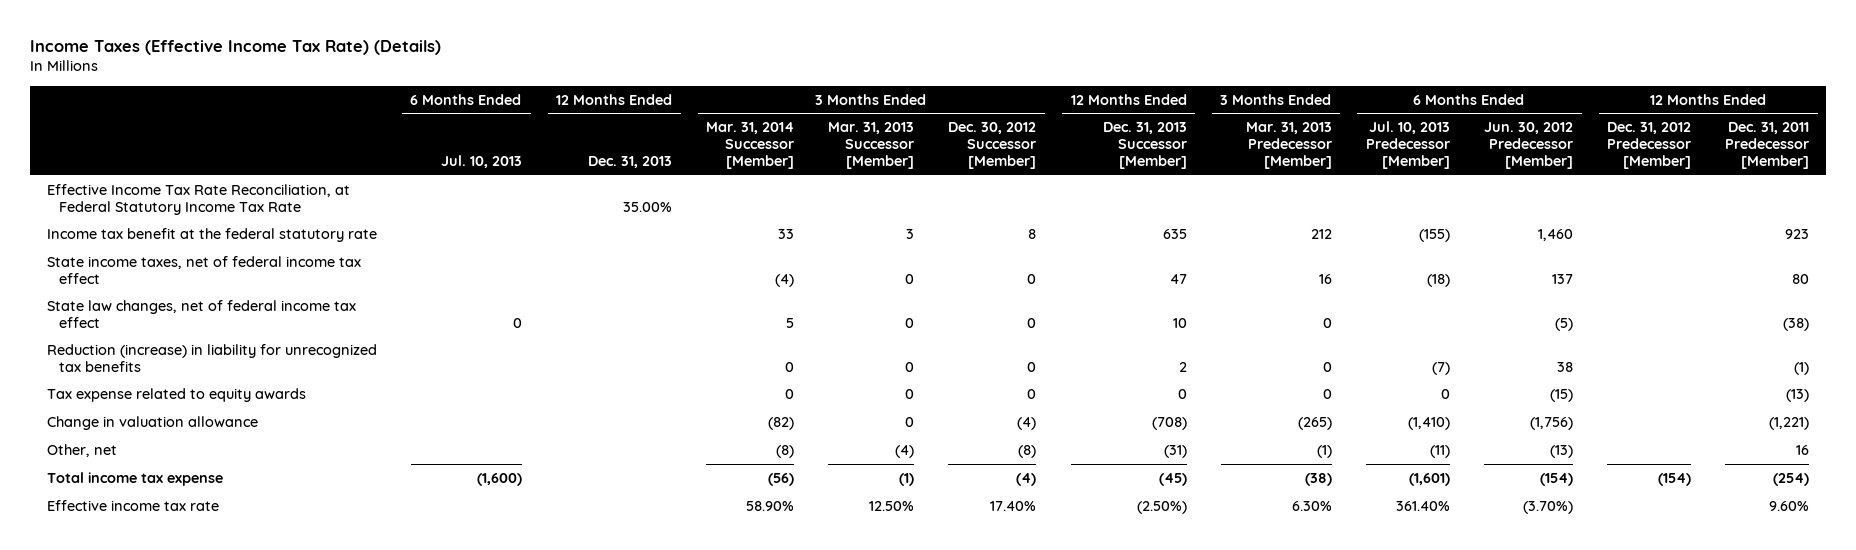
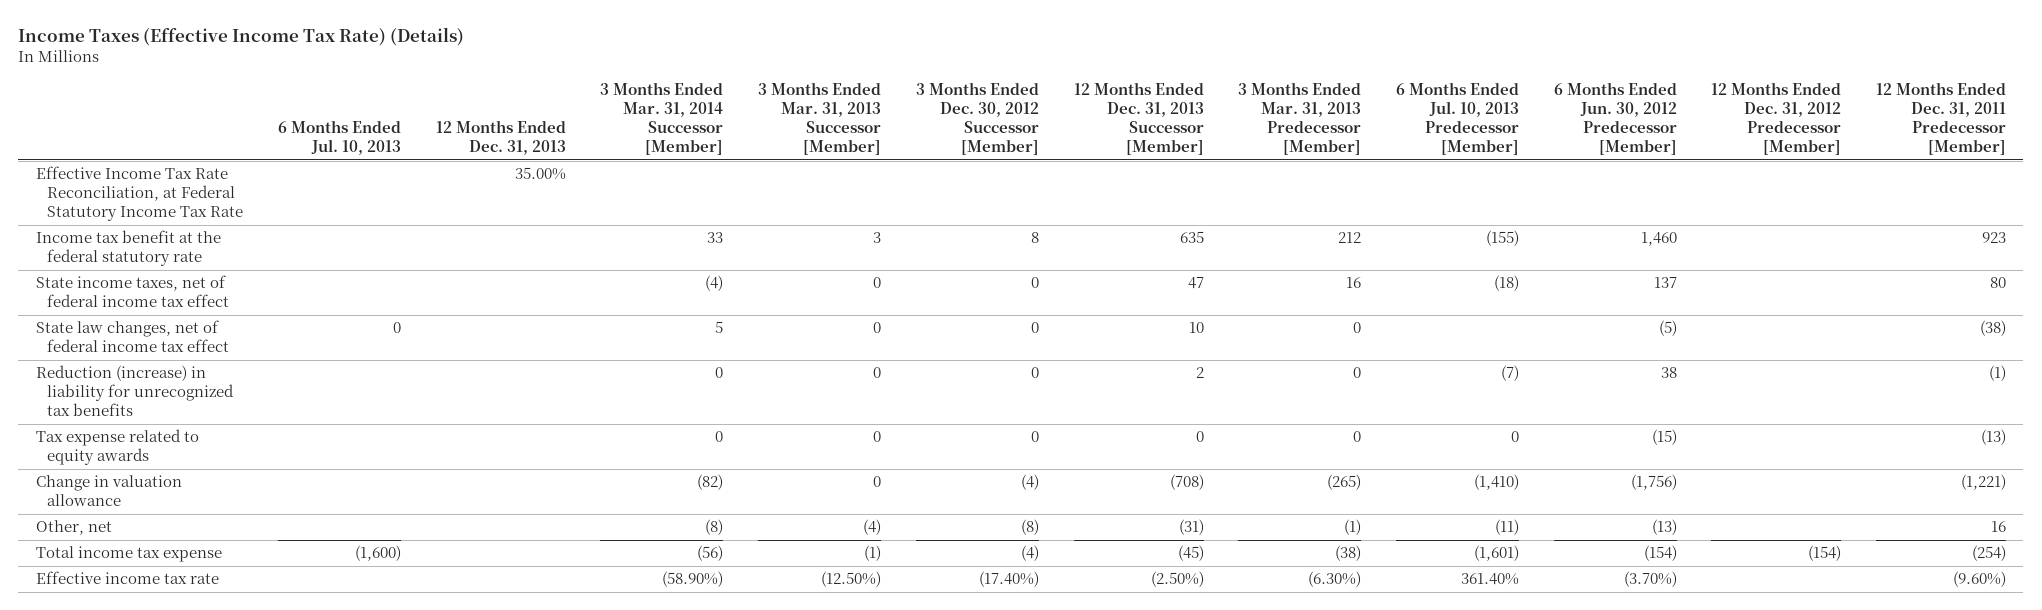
- Effective income tax rate | | | 58.90% | 12.50% | 17.40% | (2.50%) | 6.30% | 361.40% | (3.70%) | | 9.60%
+ Effective income tax rate | | | (58.90%) | (12.50%) | (17.40%) | (2.50%) | (6.30%) | 361.40% | (3.70%) | | (9.60%)

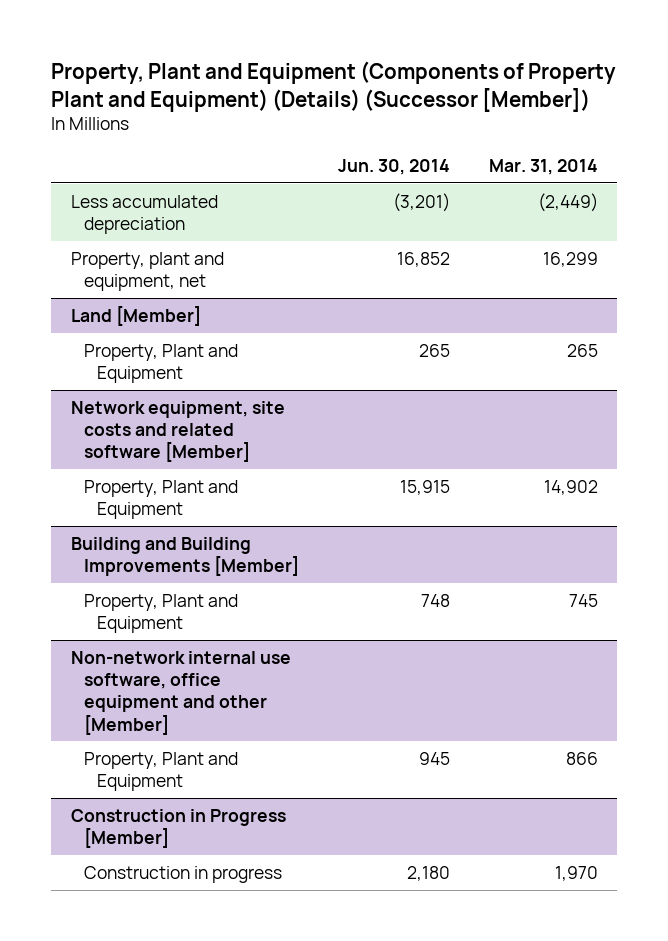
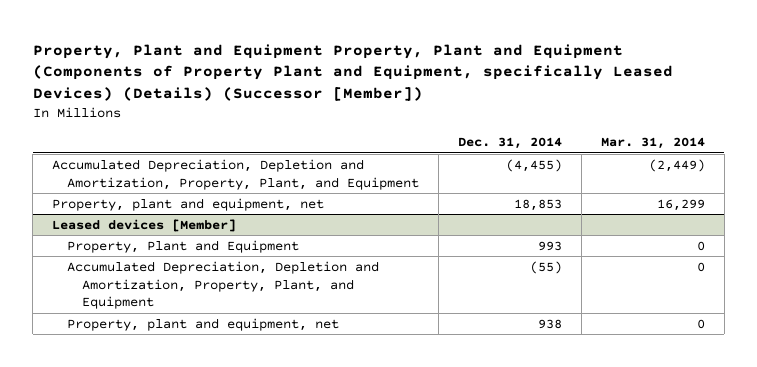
- Property, Plant and Equipment (Components of Property Plant and Equipment) (Details) (Successor [Member])
+ Property, Plant and Equipment Property, Plant and Equipment (Components of Property Plant and Equipment, specifically Leased Devices) (Details) (Successor [Member])
- | Jun. 30, 2014 | Mar. 31, 2014
+ | Dec. 31, 2014 | Mar. 31, 2014
- Less accumulated depreciation | (3,201) | (2,449)
+ Accumulated Depreciation, Depletion and Amortization, Property, Plant, and Equipment | (4,455) | (2,449)
- Land [Member]
- Property, Plant and Equipment | 265 | 265
- Network equipment, site costs and related software [Member]
- Property, Plant and Equipment | 15,915 | 14,902
- Building and Building Improvements [Member]
- Property, Plant and Equipment | 748 | 745
- Non-network internal use software, office equipment and other [Member]
- Property, Plant and Equipment | 945 | 866
- Construction in Progress [Member]
- Construction in progress | 2,180 | 1,970
+ Leased devices [Member]
+ Property, Plant and Equipment | 993 | 0
+ Accumulated Depreciation, Depletion and Amortization, Property, Plant, and Equipment | (55) | 0
+ Property, plant and equipment, net | 938 | 0

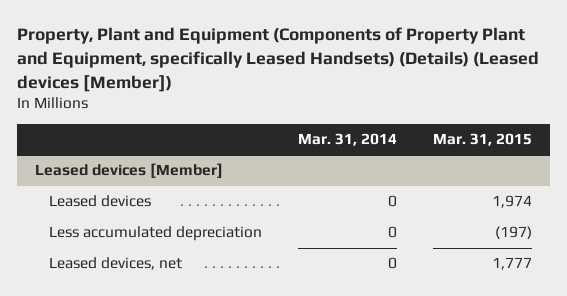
- Property, Plant and Equipment Property, Plant and Equipment (Components of Property Plant and Equipment, specifically Leased Devices) (Details) (Successor [Member])
+ Property, Plant and Equipment (Components of Property Plant and Equipment, specifically Leased Handsets) (Details) (Leased devices [Member])
- | Dec. 31, 2014 | Mar. 31, 2014
+ | Mar. 31, 2014 | Mar. 31, 2015
- Accumulated Depreciation, Depletion and Amortization, Property, Plant, and Equipment | (4,455) | (2,449)
- Property, plant and equipment, net | 18,853 | 16,299
@ Leased devices [Member]
- Property, Plant and Equipment | 993 | 0
- Accumulated Depreciation, Depletion and Amortization, Property, Plant, and Equipment | (55) | 0
- Property, plant and equipment, net | 938 | 0
+ Leased devices | 0 | 1,974
+ Less accumulated depreciation | 0 | (197)
+ Leased devices, net | 0 | 1,777

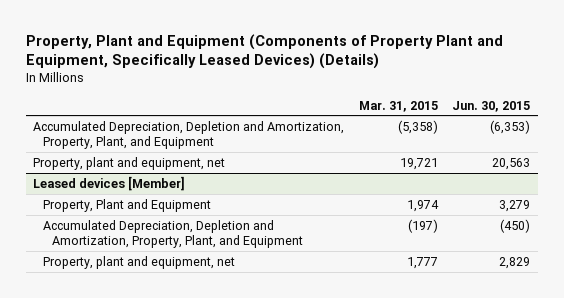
- Property, Plant and Equipment (Components of Property Plant and Equipment, specifically Leased Handsets) (Details) (Leased devices [Member])
+ Property, Plant and Equipment (Components of Property Plant and Equipment, Specifically Leased Devices) (Details)
- | Mar. 31, 2014 | Mar. 31, 2015
+ | Mar. 31, 2015 | Jun. 30, 2015
+ Accumulated Depreciation, Depletion and Amortization, Property, Plant, and Equipment | (5,358) | (6,353)
+ Property, plant and equipment, net | 19,721 | 20,563
@ Leased devices [Member]
- Leased devices | 0 | 1,974
- Less accumulated depreciation | 0 | (197)
- Leased devices, net | 0 | 1,777
+ Property, Plant and Equipment | 1,974 | 3,279
+ Accumulated Depreciation, Depletion and Amortization, Property, Plant, and Equipment | (197) | (450)
+ Property, plant and equipment, net | 1,777 | 2,829

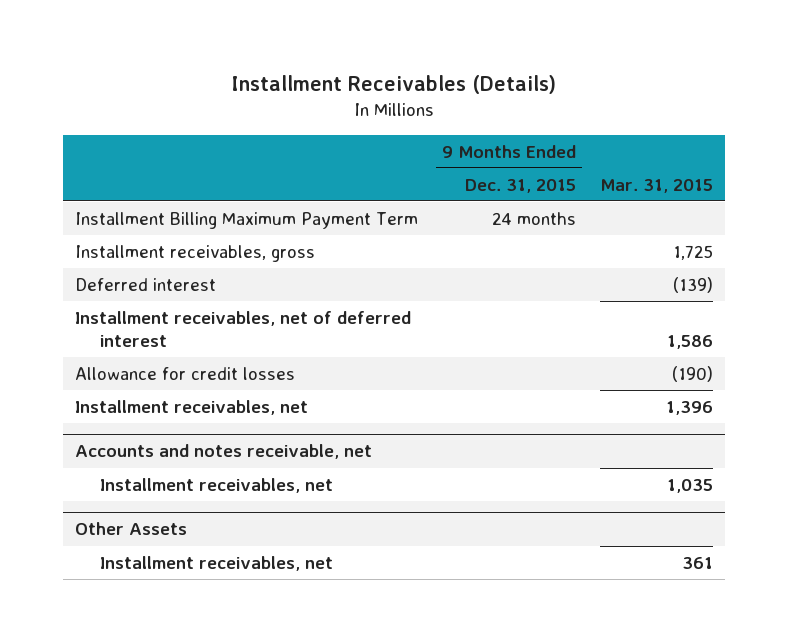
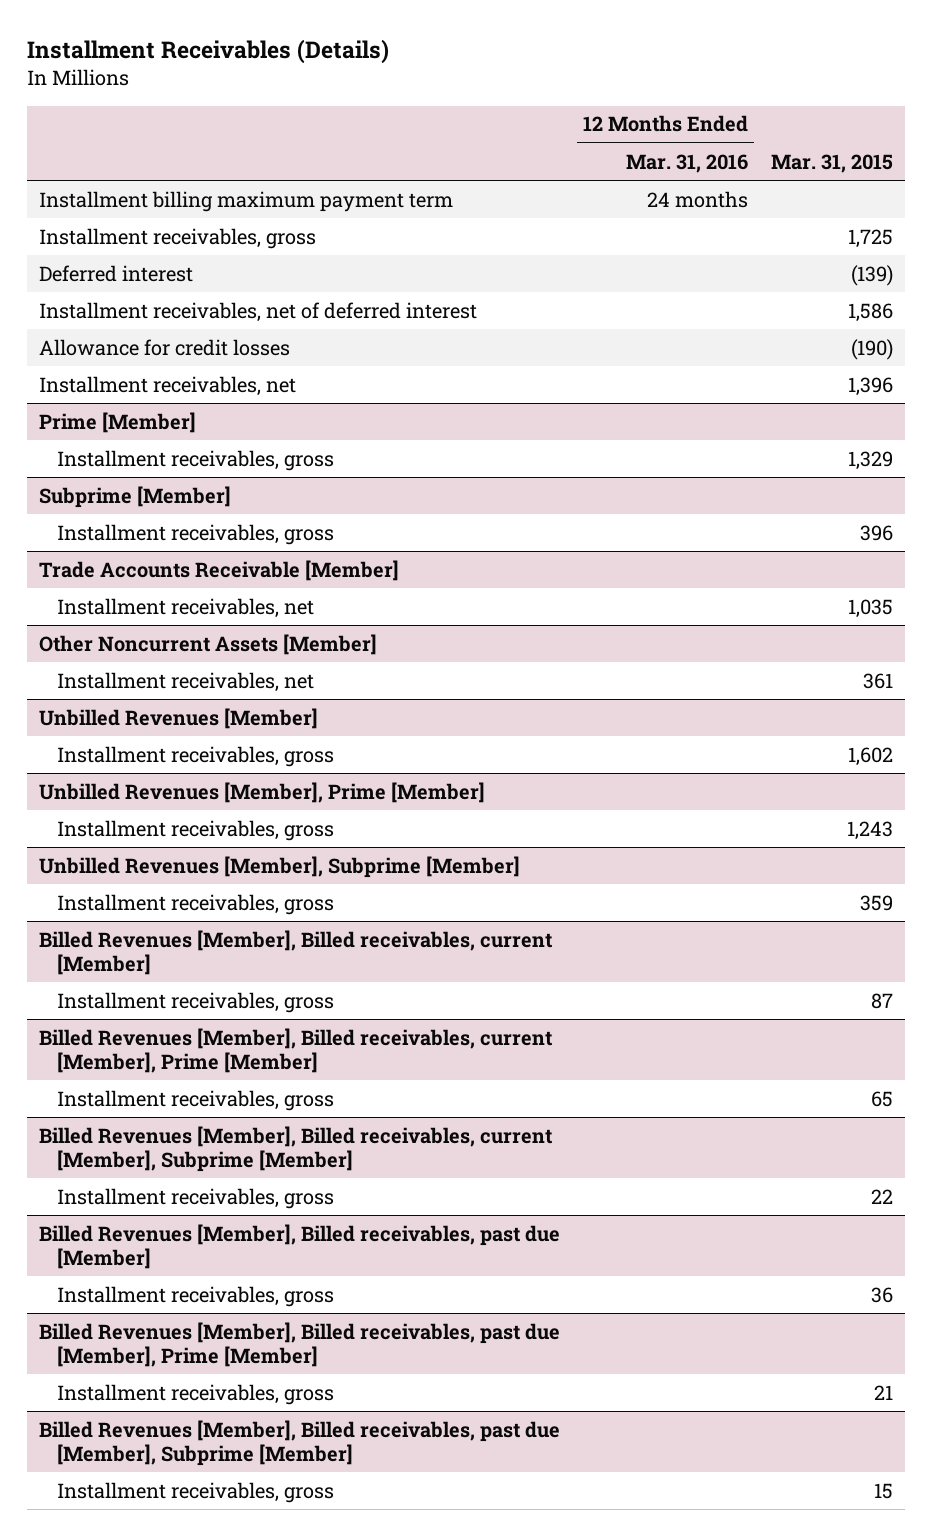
- | 9 Months Ended Dec. 31, 2015 | Mar. 31, 2015
+ | 12 Months Ended Mar. 31, 2016 | Mar. 31, 2015
- Installment Billing Maximum Payment Term | 24 months |
+ Installment billing maximum payment term | 24 months |
- Accounts and notes receivable, net
+ Prime [Member]
+ Installment receivables, gross | | 1,329
+ Subprime [Member]
+ Installment receivables, gross | | 396
+ Trade Accounts Receivable [Member]
- Other Assets
+ Other Noncurrent Assets [Member]
+ Unbilled Revenues [Member]
+ Installment receivables, gross | | 1,602
+ Unbilled Revenues [Member], Prime [Member]
+ Installment receivables, gross | | 1,243
+ Unbilled Revenues [Member], Subprime [Member]
+ Installment receivables, gross | | 359
+ Billed Revenues [Member], Billed receivables, current [Member]
+ Installment receivables, gross | | 87
+ Billed Revenues [Member], Billed receivables, current [Member], Prime [Member]
+ Installment receivables, gross | | 65
+ Billed Revenues [Member], Billed receivables, current [Member], Subprime [Member]
+ Installment receivables, gross | | 22
+ Billed Revenues [Member], Billed receivables, past due [Member]
+ Installment receivables, gross | | 36
+ Billed Revenues [Member], Billed receivables, past due [Member], Prime [Member]
+ Installment receivables, gross | | 21
+ Billed Revenues [Member], Billed receivables, past due [Member], Subprime [Member]
+ Installment receivables, gross | | 15

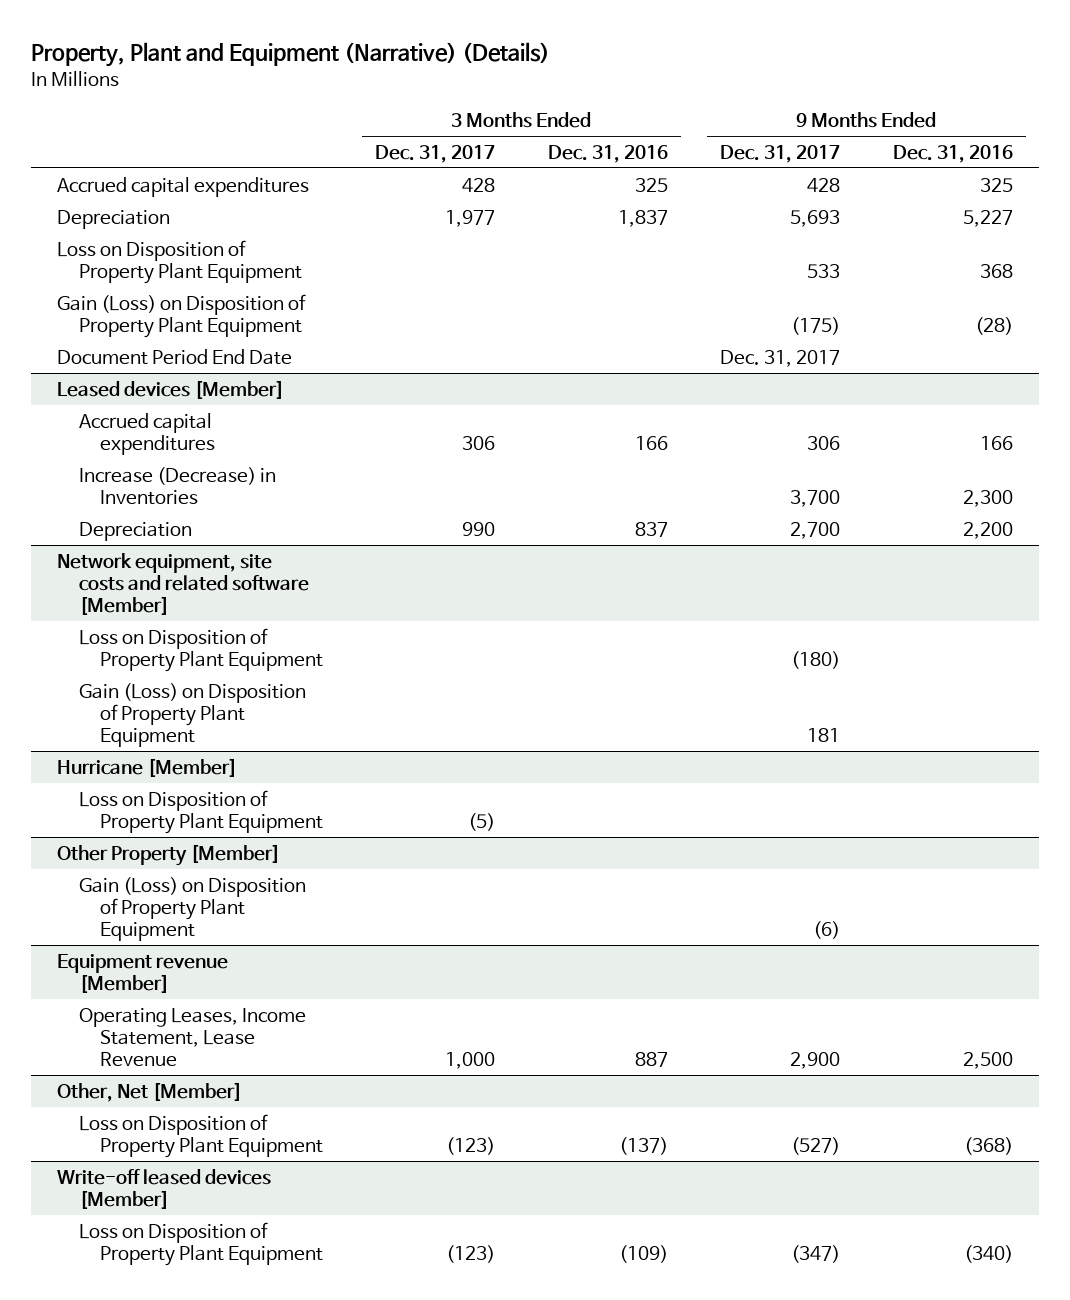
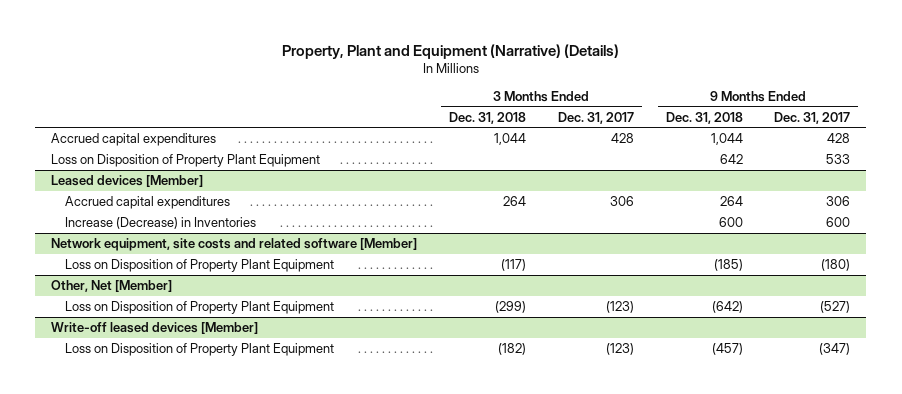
- | 3 Months Ended Dec. 31, 2017 | 3 Months Ended Dec. 31, 2016 | 9 Months Ended Dec. 31, 2017 | 9 Months Ended Dec. 31, 2016
+ | 3 Months Ended Dec. 31, 2018 | 3 Months Ended Dec. 31, 2017 | 9 Months Ended Dec. 31, 2018 | 9 Months Ended Dec. 31, 2017
- Depreciation | 1,977 | 1,837 | 5,693 | 5,227
- Gain (Loss) on Disposition of Property Plant Equipment | | | (175) | (28)
- Document Period End Date | | | Dec. 31, 2017 |
@ Leased devices [Member]
- Increase (Decrease) in Inventories | | | 3,700 | 2,300
- Depreciation | 990 | 837 | 2,700 | 2,200
+ Increase (Decrease) in Inventories | | | 600 | 600
@ Network equipment, site costs and related software [Member]
- Gain (Loss) on Disposition of Property Plant Equipment | | | 181 |
- Hurricane [Member]
- Loss on Disposition of Property Plant Equipment | (5) | | |
- Other Property [Member]
- Gain (Loss) on Disposition of Property Plant Equipment | | | (6) |
- Equipment revenue [Member]
- Operating Leases, Income Statement, Lease Revenue | 1,000 | 887 | 2,900 | 2,500

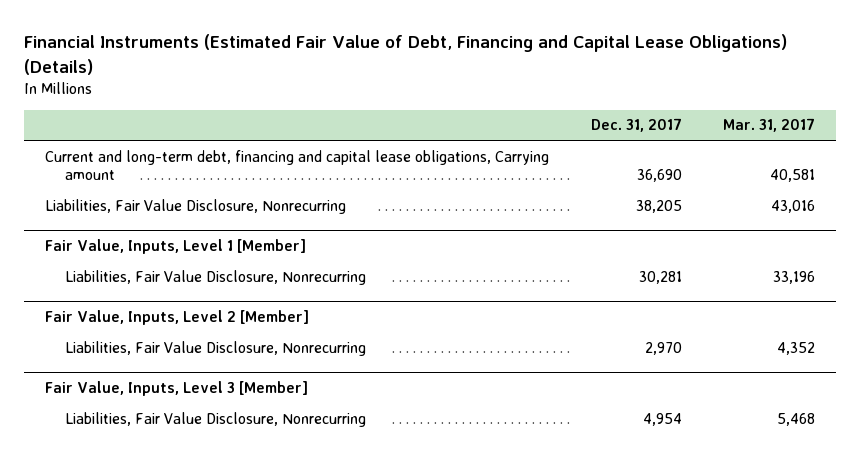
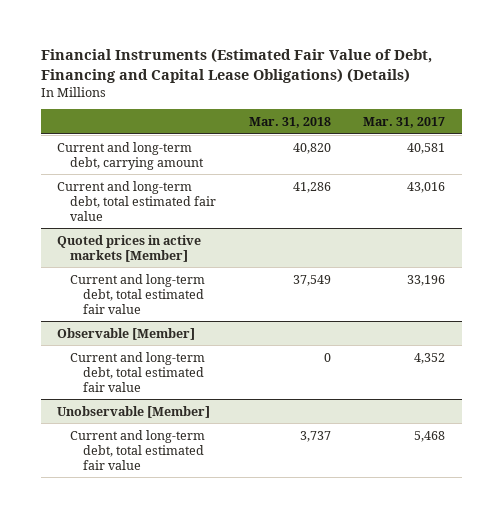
- | Dec. 31, 2017 | Mar. 31, 2017
+ | Mar. 31, 2018 | Mar. 31, 2017
- Current and long-term debt, financing and capital lease obligations, Carrying amount | 36,690 | 40,581
- Liabilities, Fair Value Disclosure, Nonrecurring | 38,205 | 43,016
- Fair Value, Inputs, Level 1 [Member]
- Liabilities, Fair Value Disclosure, Nonrecurring | 30,281 | 33,196
- Fair Value, Inputs, Level 2 [Member]
- Liabilities, Fair Value Disclosure, Nonrecurring | 2,970 | 4,352
- Fair Value, Inputs, Level 3 [Member]
- Liabilities, Fair Value Disclosure, Nonrecurring | 4,954 | 5,468
+ Current and long-term debt, carrying amount | 40,820 | 40,581
+ Current and long-term debt, total estimated fair value | 41,286 | 43,016
+ Quoted prices in active markets [Member]
+ Current and long-term debt, total estimated fair value | 37,549 | 33,196
+ Observable [Member]
+ Current and long-term debt, total estimated fair value | 0 | 4,352
+ Unobservable [Member]
+ Current and long-term debt, total estimated fair value | 3,737 | 5,468

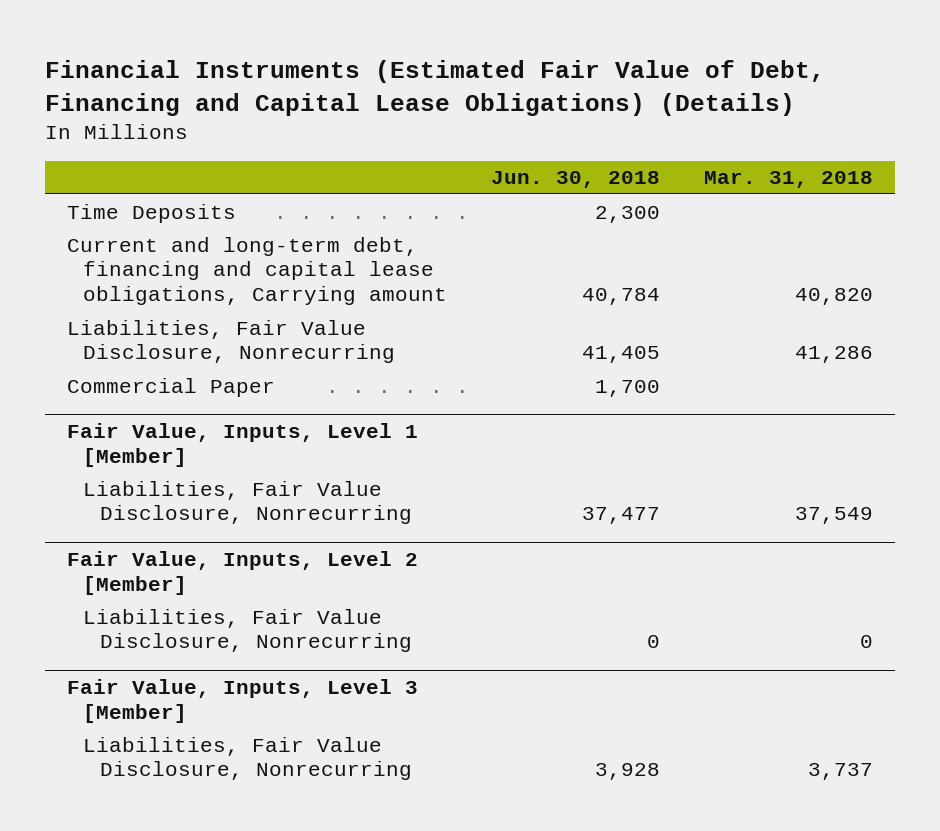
- | Mar. 31, 2018 | Mar. 31, 2017
+ | Jun. 30, 2018 | Mar. 31, 2018
- Current and long-term debt, carrying amount | 40,820 | 40,581
- Current and long-term debt, total estimated fair value | 41,286 | 43,016
- Quoted prices in active markets [Member]
- Current and long-term debt, total estimated fair value | 37,549 | 33,196
- Observable [Member]
- Current and long-term debt, total estimated fair value | 0 | 4,352
- Unobservable [Member]
- Current and long-term debt, total estimated fair value | 3,737 | 5,468
+ Time Deposits | 2,300 |
+ Current and long-term debt, financing and capital lease obligations, Carrying amount | 40,784 | 40,820
+ Liabilities, Fair Value Disclosure, Nonrecurring | 41,405 | 41,286
+ Commercial Paper | 1,700 |
+ Fair Value, Inputs, Level 1 [Member]
+ Liabilities, Fair Value Disclosure, Nonrecurring | 37,477 | 37,549
+ Fair Value, Inputs, Level 2 [Member]
+ Liabilities, Fair Value Disclosure, Nonrecurring | 0 | 0
+ Fair Value, Inputs, Level 3 [Member]
+ Liabilities, Fair Value Disclosure, Nonrecurring | 3,928 | 3,737

